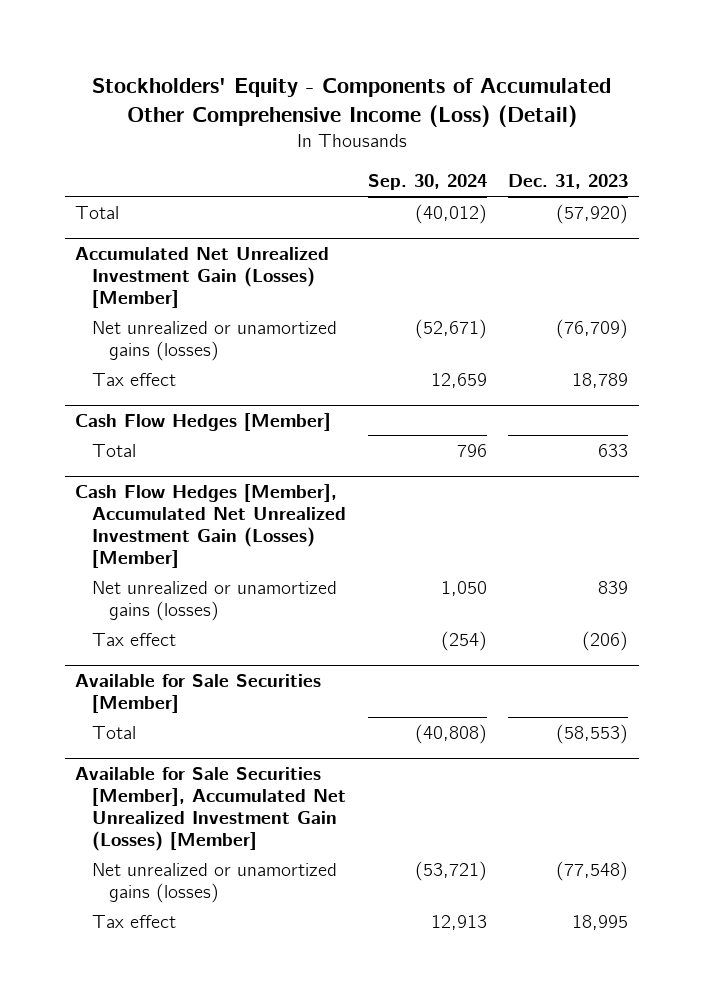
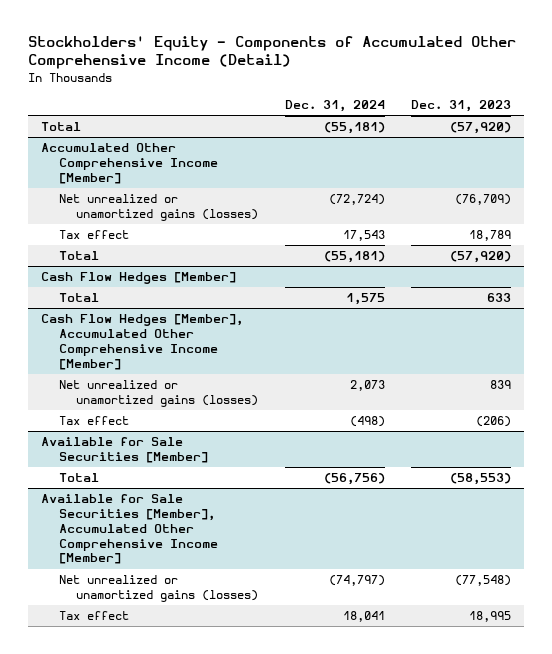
- Stockholders' Equity - Components of Accumulated Other Comprehensive Income (Loss) (Detail)
+ Stockholders' Equity - Components of Accumulated Other Comprehensive Income (Detail)
- | Sep. 30, 2024 | Dec. 31, 2023
+ | Dec. 31, 2024 | Dec. 31, 2023
- Accumulated Net Unrealized Investment Gain (Losses) [Member]
+ Accumulated Other Comprehensive Income [Member]
+ Total | (55,181) | (57,920)
- Cash Flow Hedges [Member], Accumulated Net Unrealized Investment Gain (Losses) [Member]
+ Cash Flow Hedges [Member], Accumulated Other Comprehensive Income [Member]
- Available for Sale Securities [Member], Accumulated Net Unrealized Investment Gain (Losses) [Member]
+ Available for Sale Securities [Member], Accumulated Other Comprehensive Income [Member]

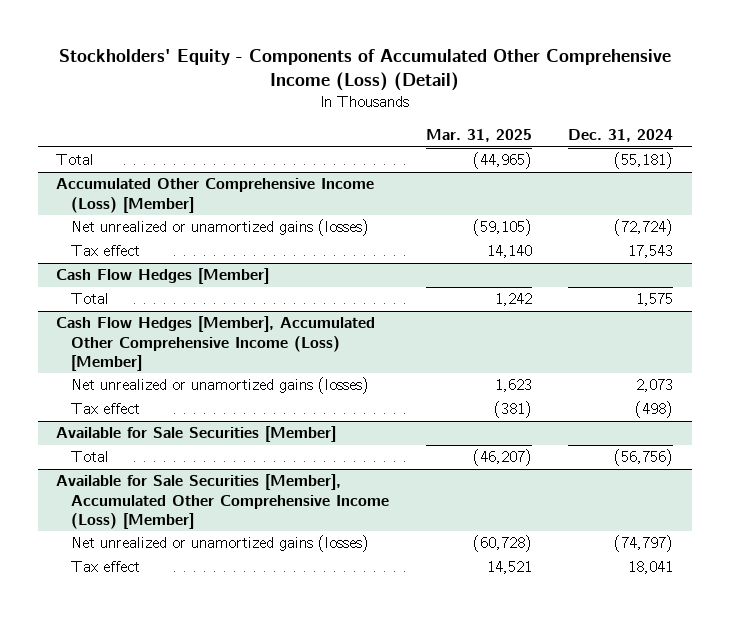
- Stockholders' Equity - Components of Accumulated Other Comprehensive Income (Detail)
+ Stockholders' Equity - Components of Accumulated Other Comprehensive Income (Loss) (Detail)
- | Dec. 31, 2024 | Dec. 31, 2023
+ | Mar. 31, 2025 | Dec. 31, 2024
- Accumulated Other Comprehensive Income [Member]
+ Accumulated Other Comprehensive Income (Loss) [Member]
- Total | (55,181) | (57,920)
- Cash Flow Hedges [Member], Accumulated Other Comprehensive Income [Member]
+ Cash Flow Hedges [Member], Accumulated Other Comprehensive Income (Loss) [Member]
- Available for Sale Securities [Member], Accumulated Other Comprehensive Income [Member]
+ Available for Sale Securities [Member], Accumulated Other Comprehensive Income (Loss) [Member]

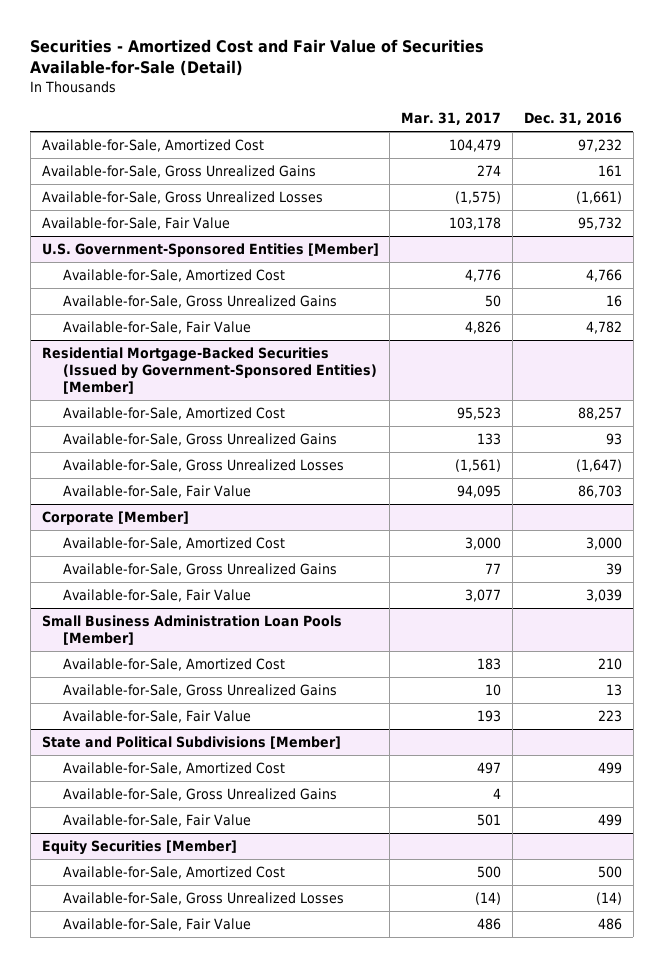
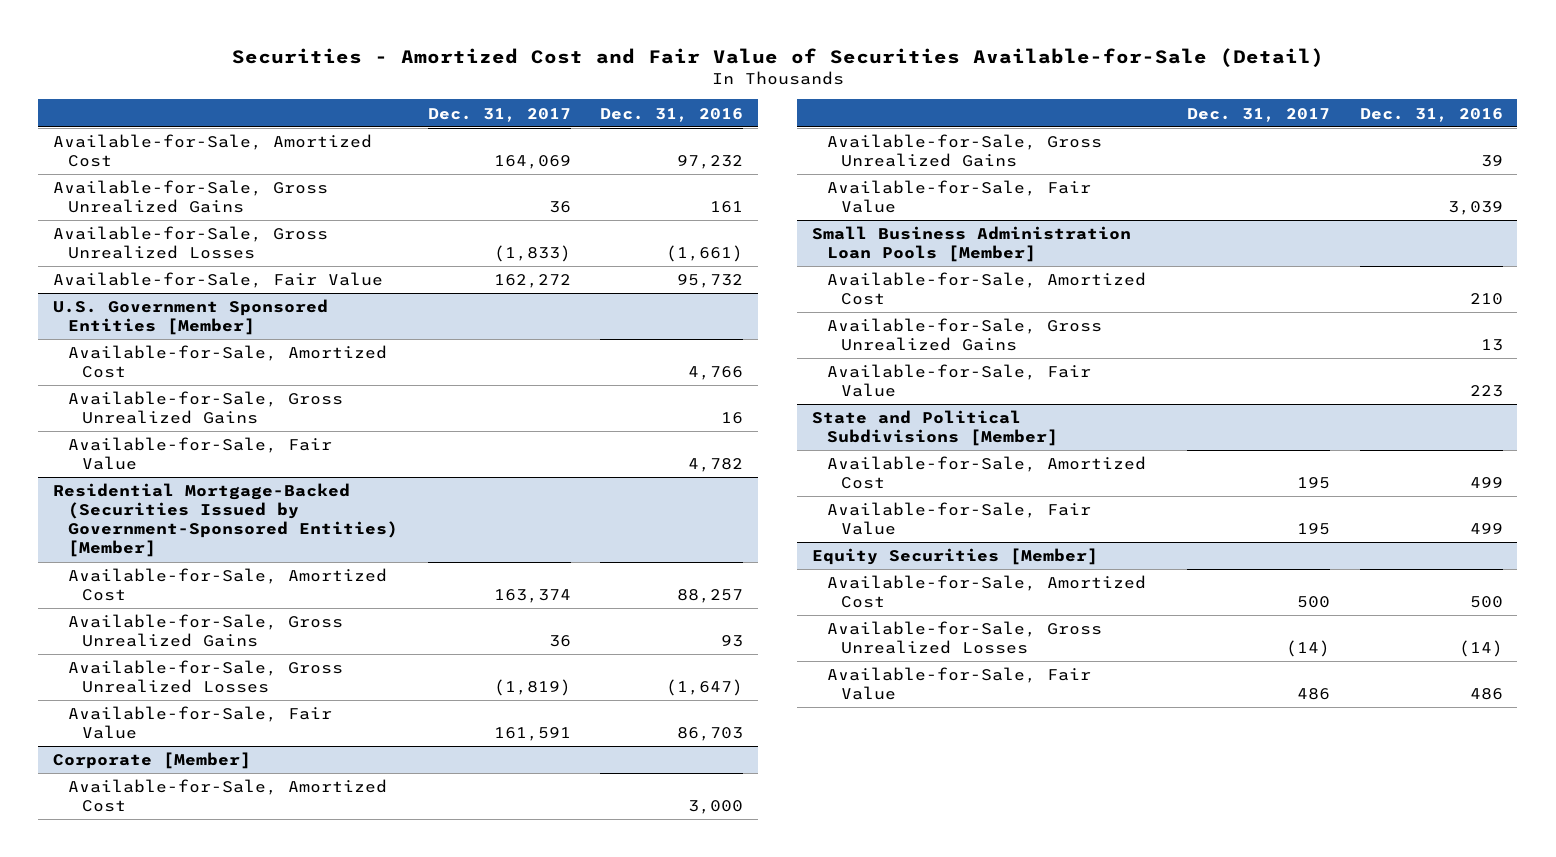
- | Mar. 31, 2017 | Dec. 31, 2016
+ | Dec. 31, 2017 | Dec. 31, 2016
- U.S. Government-Sponsored Entities [Member]
+ U.S. Government Sponsored Entities [Member]
- Residential Mortgage-Backed Securities (Issued by Government-Sponsored Entities) [Member]
+ Residential Mortgage-Backed (Securities Issued by Government-Sponsored Entities) [Member]
@ State and Political Subdivisions [Member]
- Available-for-Sale, Gross Unrealized Gains | 4 |

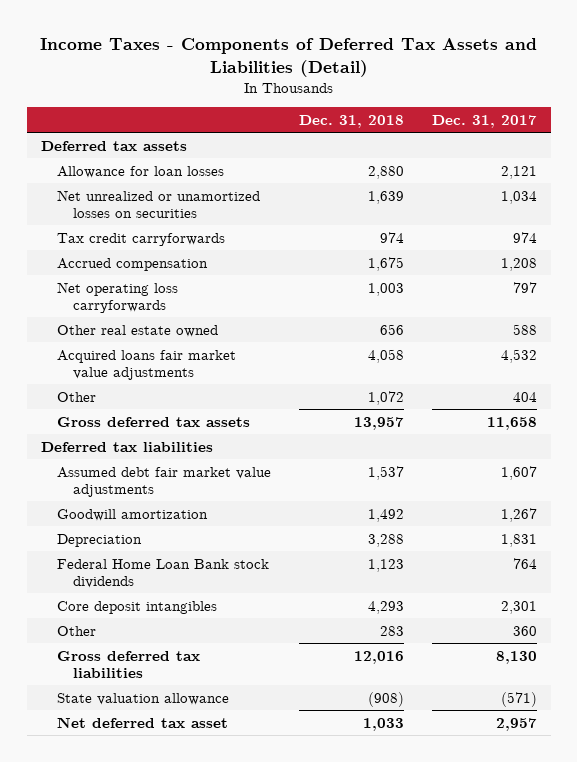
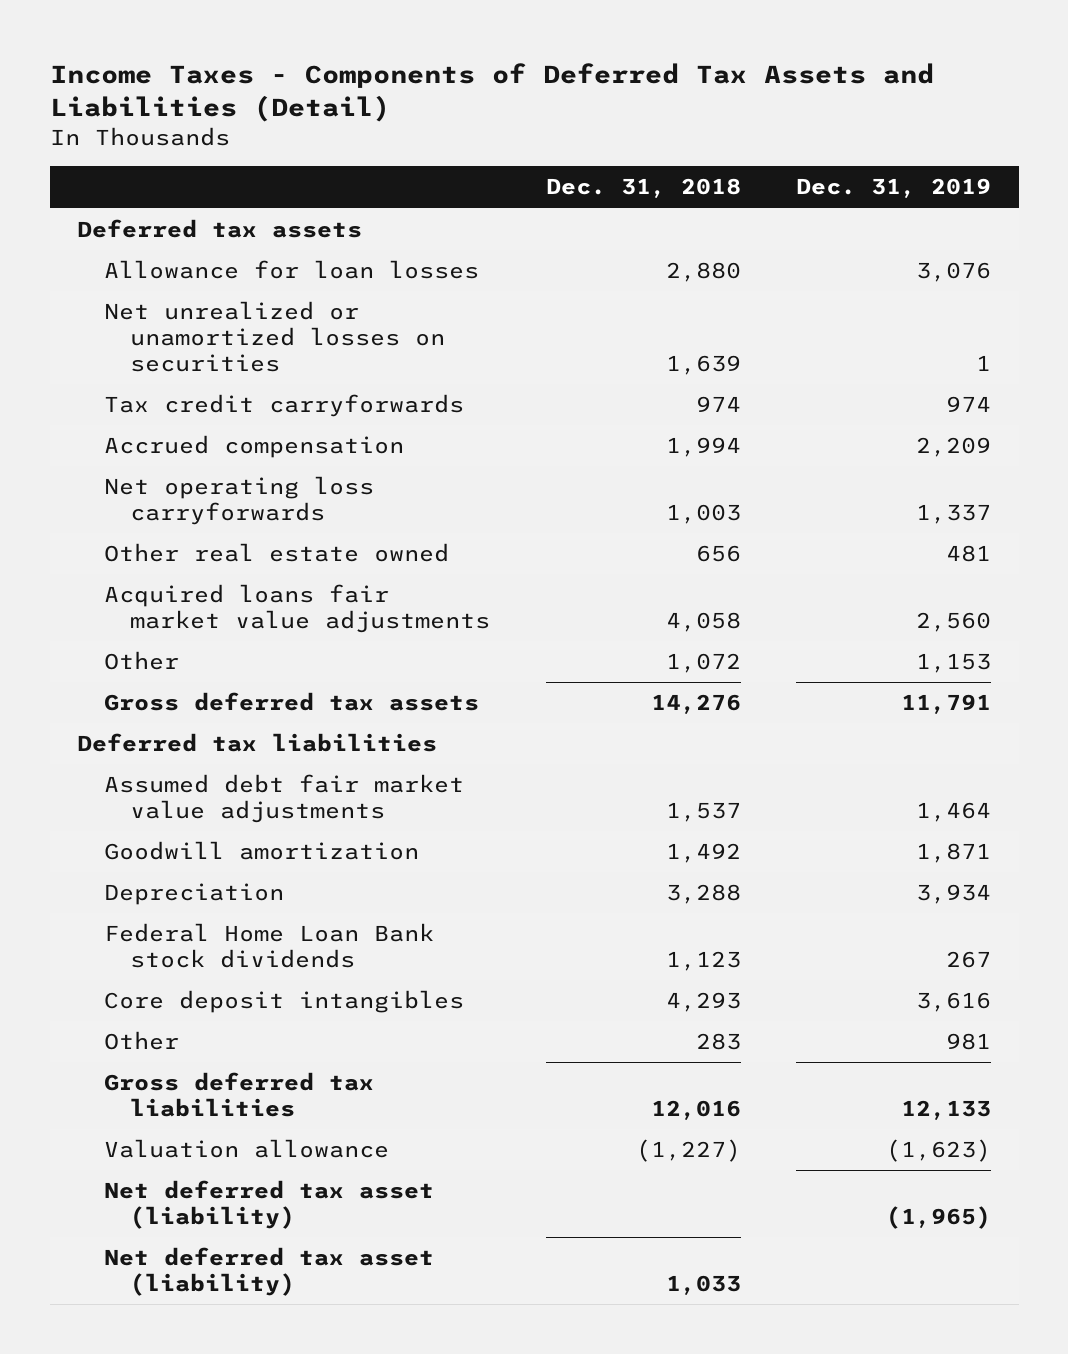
- | Dec. 31, 2018 | Dec. 31, 2017
+ | Dec. 31, 2018 | Dec. 31, 2019
- Accrued compensation | 1,675 | 1,208
+ Accrued compensation | 1,994 | 2,209
- Gross deferred tax assets | 13,957 | 11,658
+ Gross deferred tax assets | 14,276 | 11,791
- State valuation allowance | (908) | (571)
- Net deferred tax asset | 1,033 | 2,957
+ Valuation allowance | (1,227) | (1,623)
+ Net deferred tax asset (liability) | | (1,965)
+ Net deferred tax asset (liability) | 1,033 |

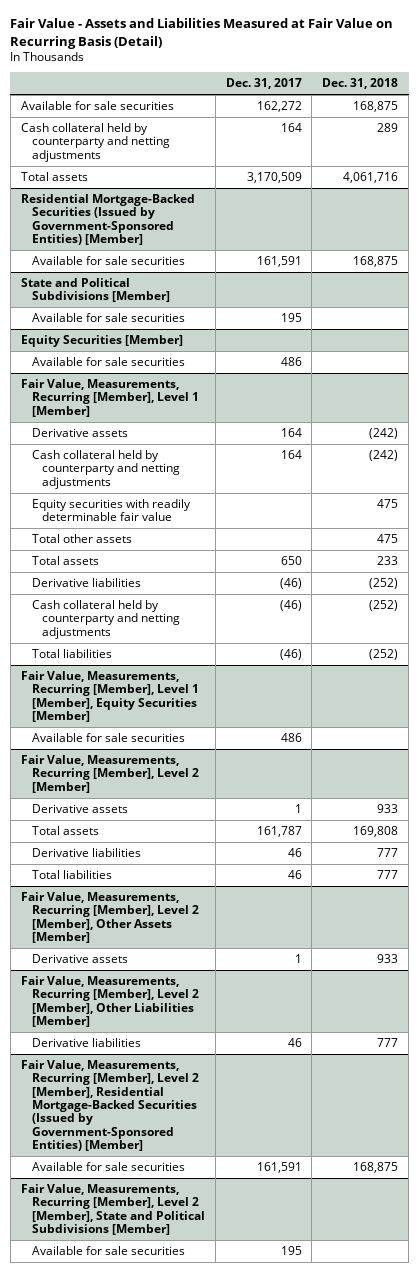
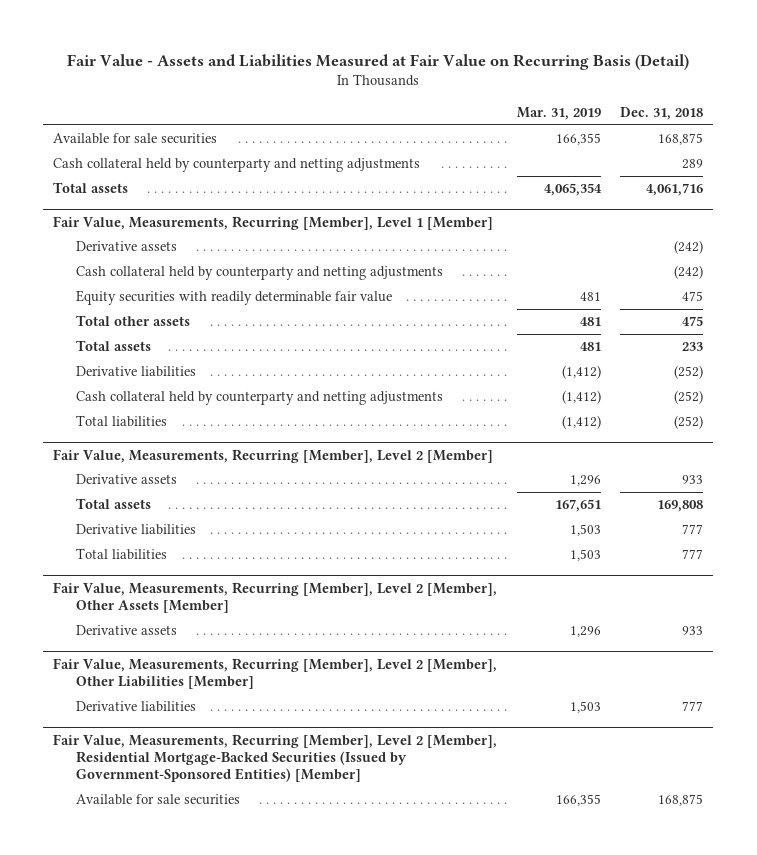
- | Dec. 31, 2017 | Dec. 31, 2018
+ | Mar. 31, 2019 | Dec. 31, 2018
- Residential Mortgage-Backed Securities (Issued by Government-Sponsored Entities) [Member]
- Available for sale securities | 161,591 | 168,875
- State and Political Subdivisions [Member]
- Available for sale securities | 195 |
- Equity Securities [Member]
- Available for sale securities | 486 |
- Fair Value, Measurements, Recurring [Member], Level 1 [Member], Equity Securities [Member]
- Available for sale securities | 486 |
- Fair Value, Measurements, Recurring [Member], Level 2 [Member], State and Political Subdivisions [Member]
- Available for sale securities | 195 |

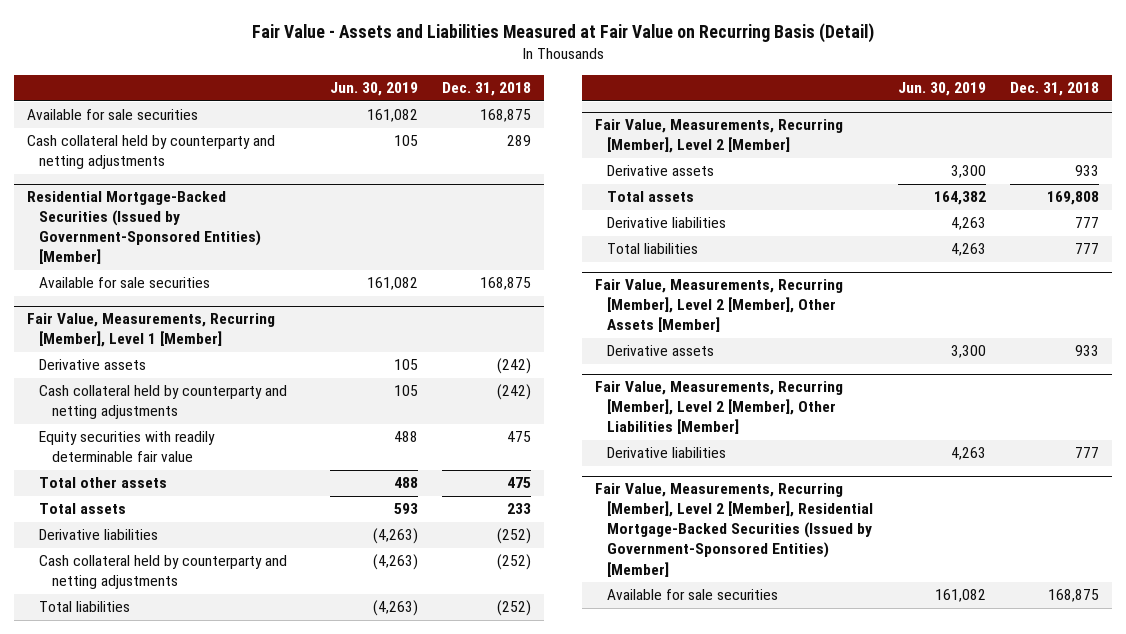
- | Mar. 31, 2019 | Dec. 31, 2018
+ | Jun. 30, 2019 | Dec. 31, 2018
- Total assets | 4,065,354 | 4,061,716
+ Residential Mortgage-Backed Securities (Issued by Government-Sponsored Entities) [Member]
+ Available for sale securities | 161,082 | 168,875

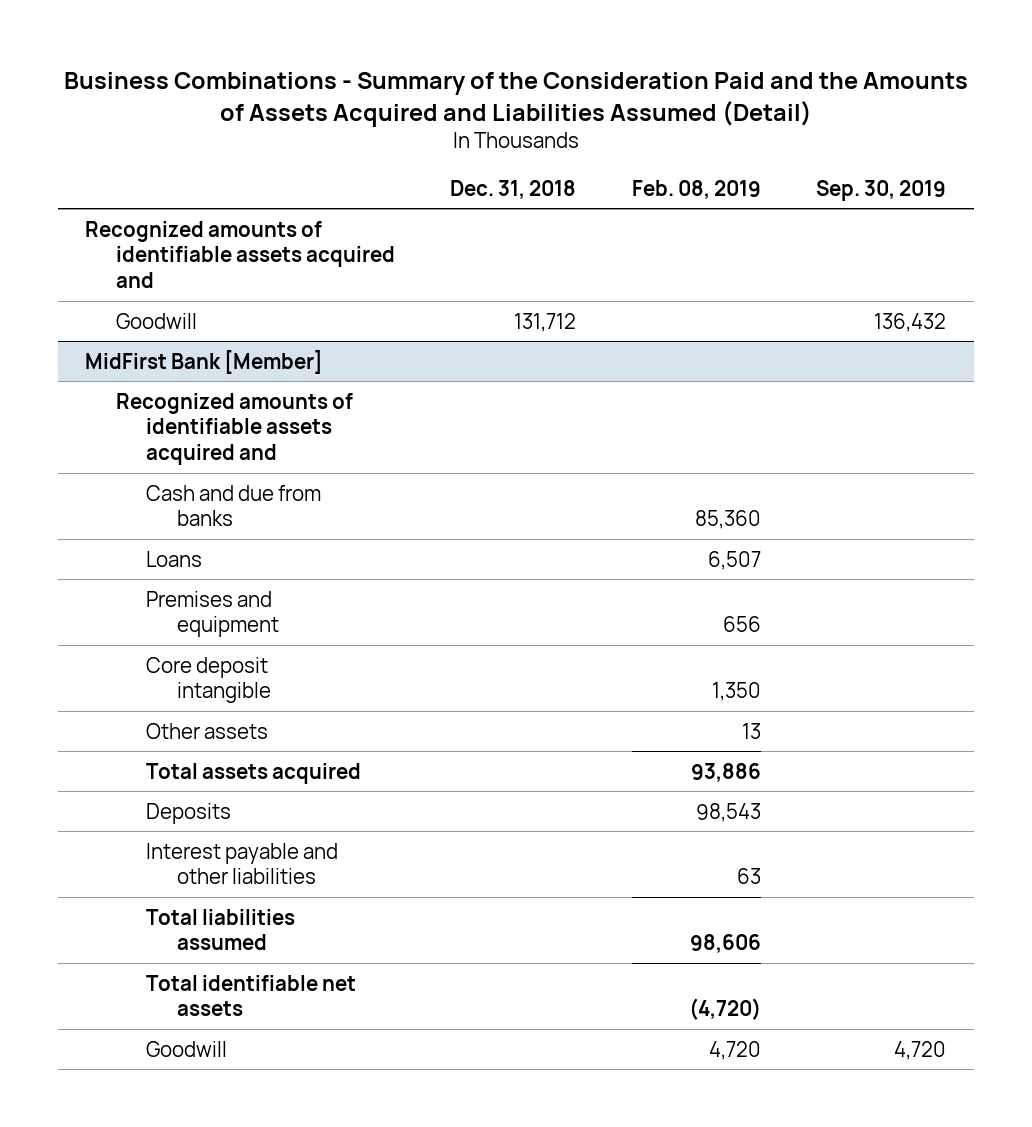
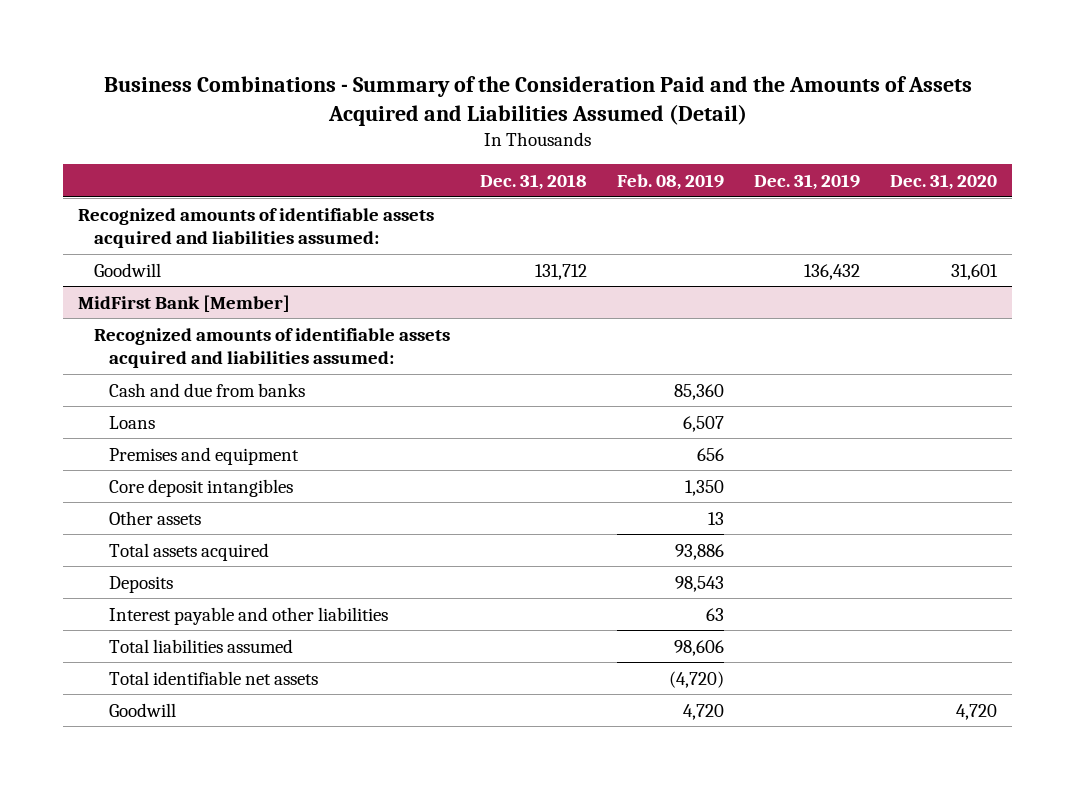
- | Dec. 31, 2018 | Feb. 08, 2019 | Sep. 30, 2019
+ | Dec. 31, 2018 | Feb. 08, 2019 | Dec. 31, 2019 | Dec. 31, 2020
- Recognized amounts of identifiable assets acquired and
+ Recognized amounts of identifiable assets acquired and liabilities assumed:
@ MidFirst Bank [Member]
- Recognized amounts of identifiable assets acquired and
+ Recognized amounts of identifiable assets acquired and liabilities assumed:
- Core deposit intangible | | 1,350 |
+ Core deposit intangibles | | 1,350 | |

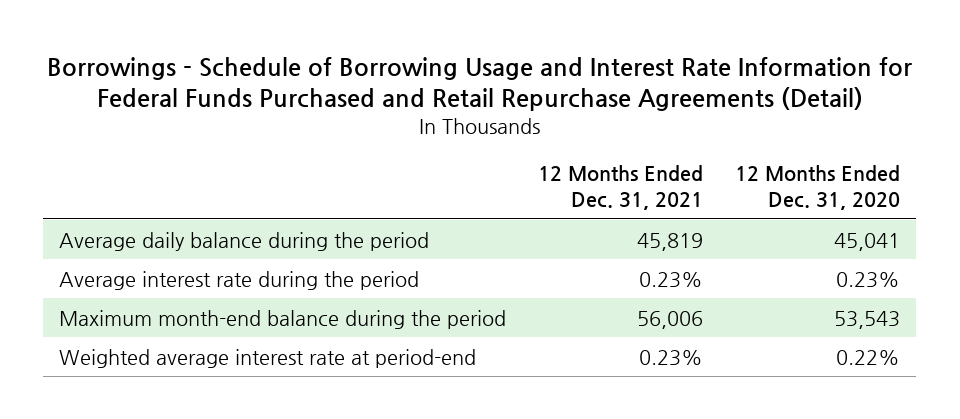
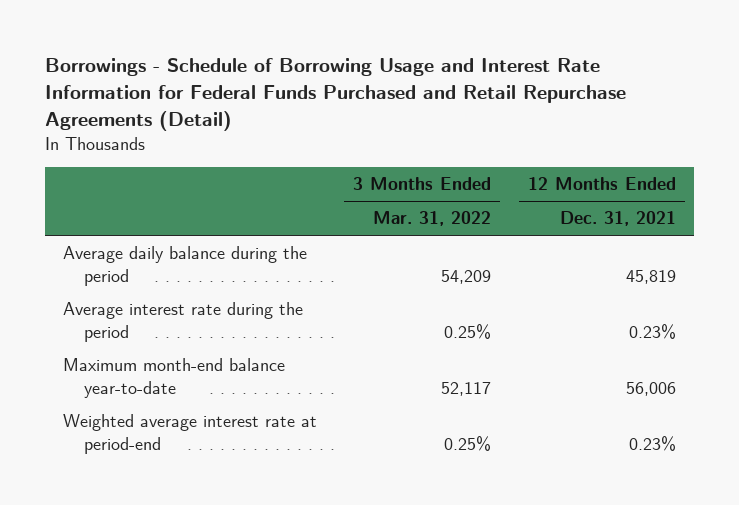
- | 12 Months Ended Dec. 31, 2021 | 12 Months Ended Dec. 31, 2020
+ | 3 Months Ended Mar. 31, 2022 | 12 Months Ended Dec. 31, 2021
- Maximum month-end balance during the period | 56,006 | 53,543
+ Maximum month-end balance year-to-date | 52,117 | 56,006

